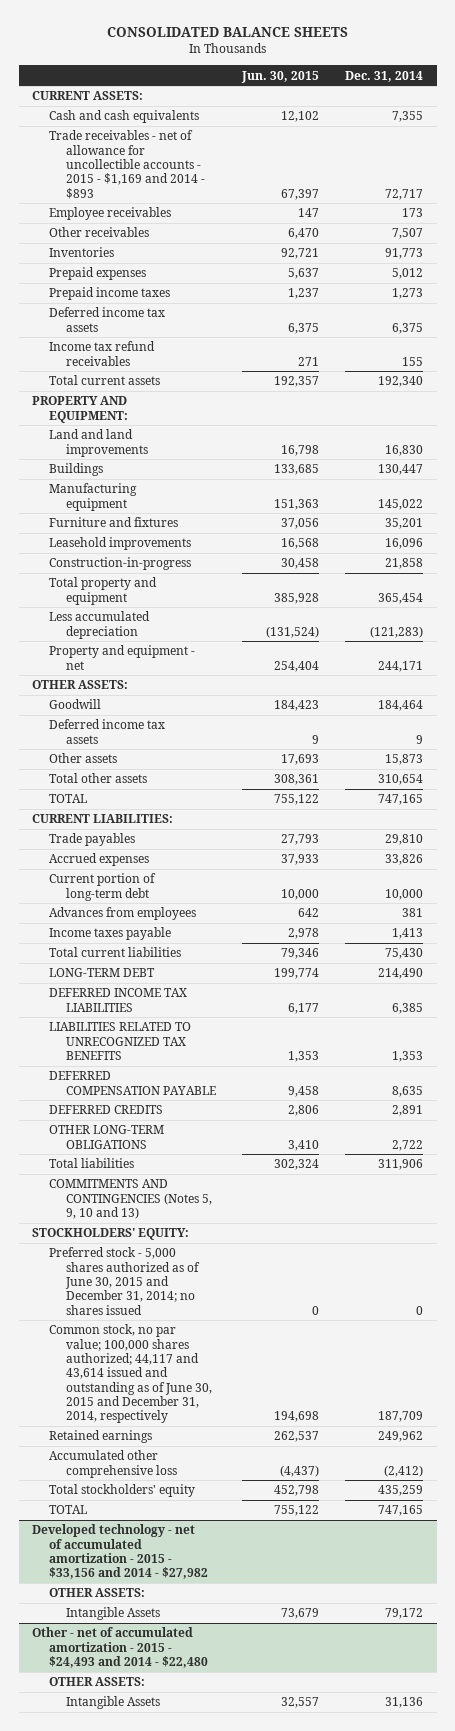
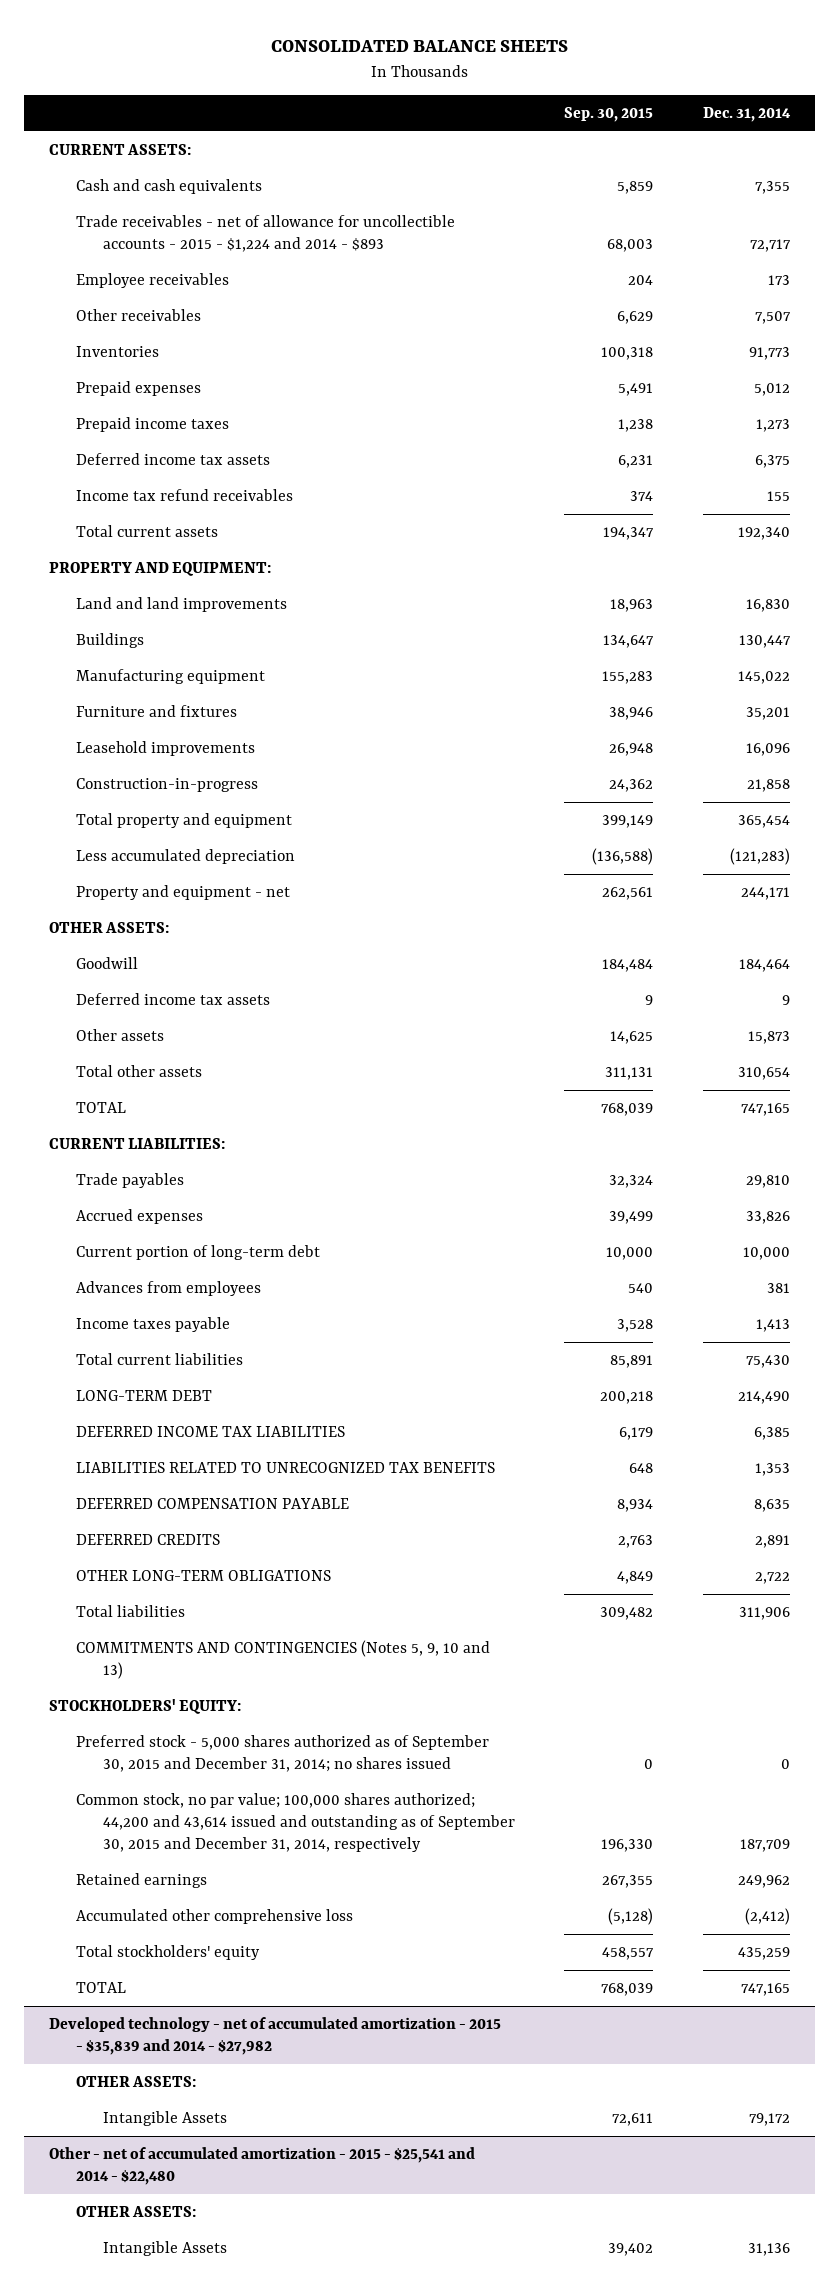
- | Jun. 30, 2015 | Dec. 31, 2014
+ | Sep. 30, 2015 | Dec. 31, 2014
- Trade receivables - net of allowance for uncollectible accounts - 2015 - $1,169 and 2014 - $893 | 67,397 | 72,717
+ Trade receivables - net of allowance for uncollectible accounts - 2015 - $1,224 and 2014 - $893 | 68,003 | 72,717
- Preferred stock - 5,000 shares authorized as of June 30, 2015 and December 31, 2014; no shares issued | 0 | 0
- Common stock, no par value; 100,000 shares authorized; 44,117 and 43,614 issued and outstanding as of June 30, 2015 and December 31, 2014, respectively | 194,698 | 187,709
+ Preferred stock - 5,000 shares authorized as of September 30, 2015 and December 31, 2014; no shares issued | 0 | 0
+ Common stock, no par value; 100,000 shares authorized; 44,200 and 43,614 issued and outstanding as of September 30, 2015 and December 31, 2014, respectively | 196,330 | 187,709
- Developed technology - net of accumulated amortization - 2015 - $33,156 and 2014 - $27,982
+ Developed technology - net of accumulated amortization - 2015 - $35,839 and 2014 - $27,982
- Other - net of accumulated amortization - 2015 - $24,493 and 2014 - $22,480
+ Other - net of accumulated amortization - 2015 - $25,541 and 2014 - $22,480

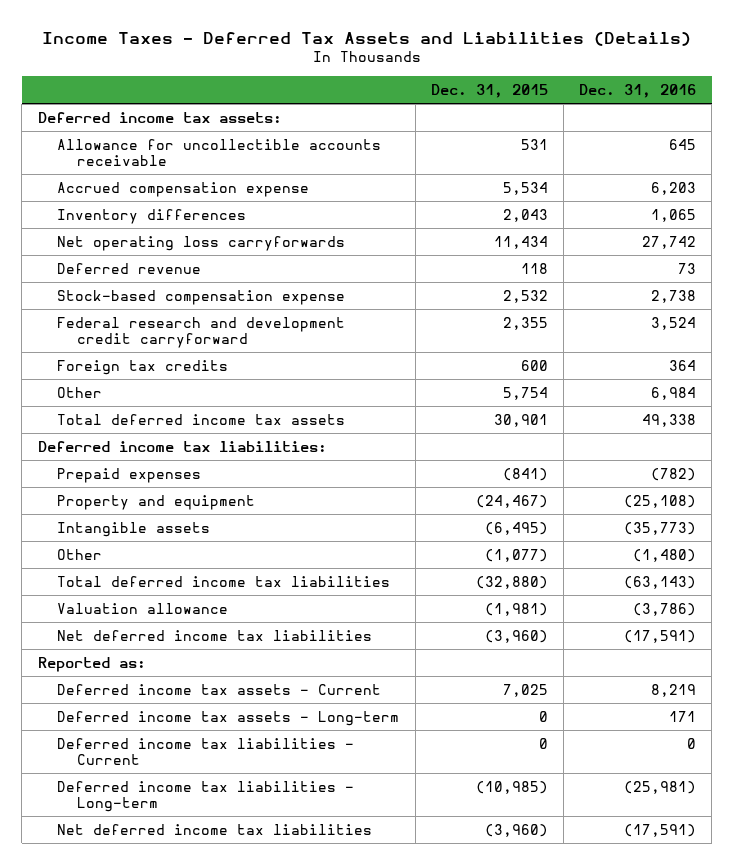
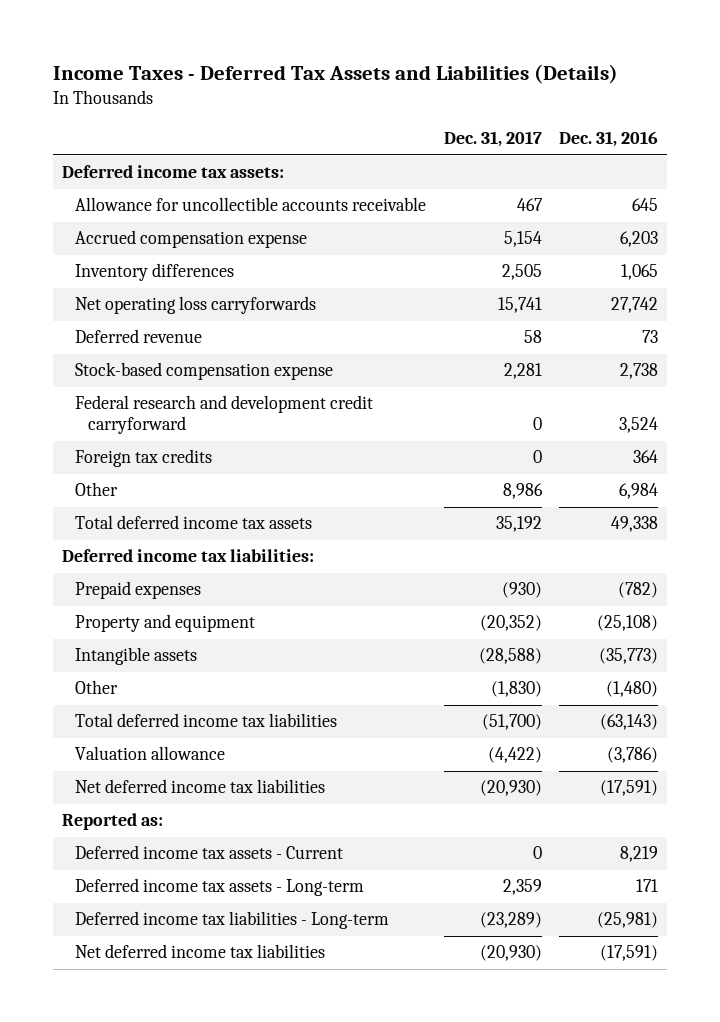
- | Dec. 31, 2015 | Dec. 31, 2016
+ | Dec. 31, 2017 | Dec. 31, 2016
- Deferred income tax liabilities - Current | 0 | 0

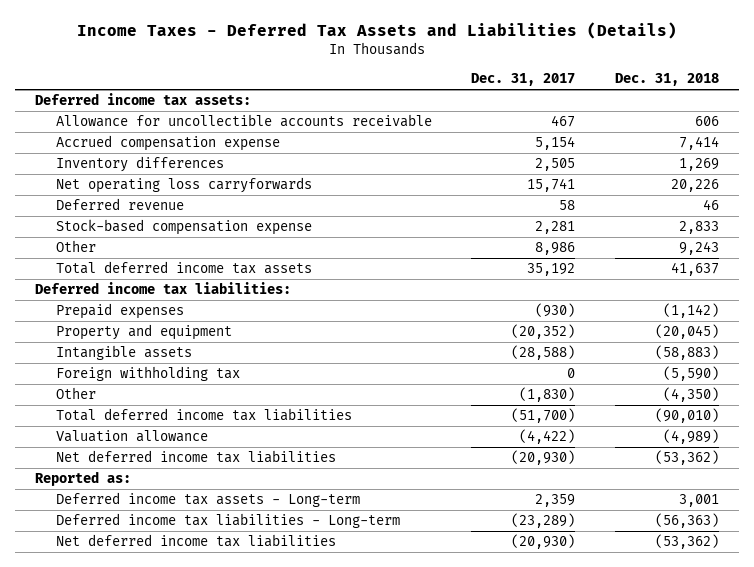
- | Dec. 31, 2017 | Dec. 31, 2016
+ | Dec. 31, 2017 | Dec. 31, 2018
- Federal research and development credit carryforward | 0 | 3,524
- Foreign tax credits | 0 | 364
+ Foreign withholding tax | 0 | (5,590)
- Deferred income tax assets - Current | 0 | 8,219

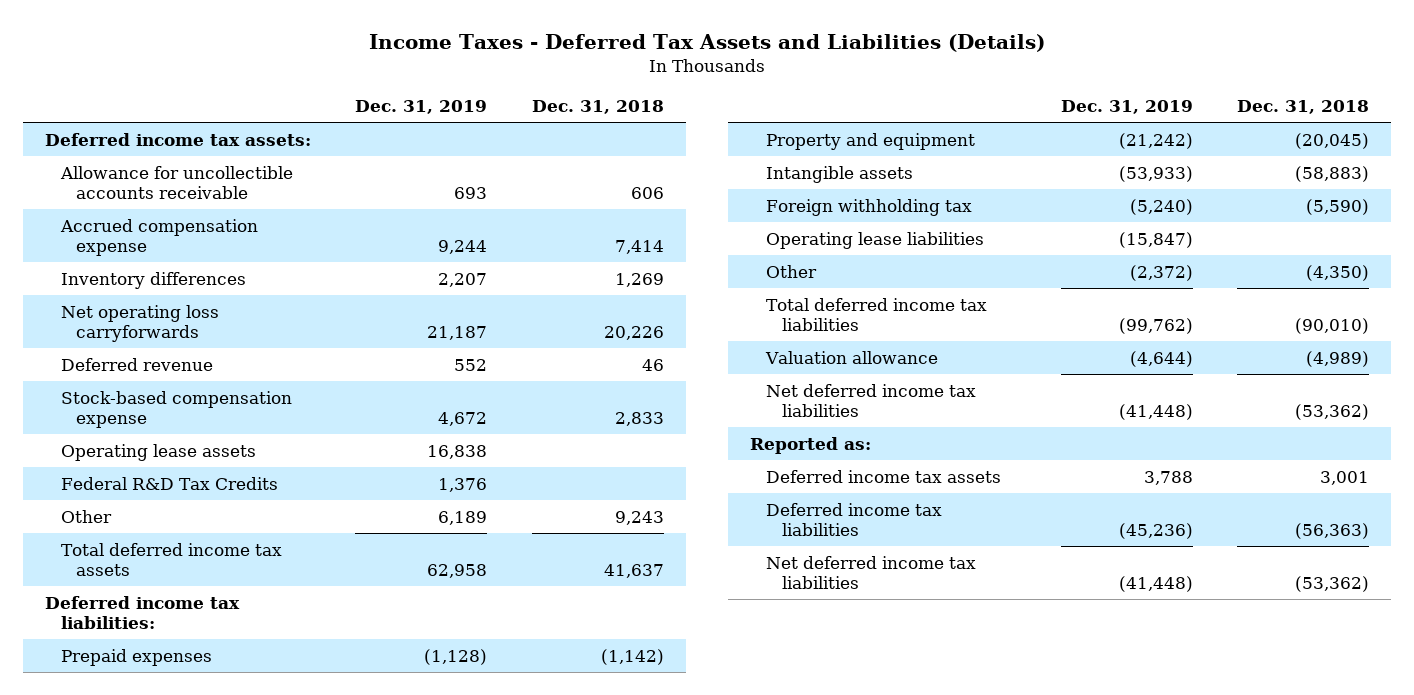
- | Dec. 31, 2017 | Dec. 31, 2018
+ | Dec. 31, 2019 | Dec. 31, 2018
+ Operating lease assets | 16,838 |
+ Federal R&D Tax Credits | 1,376 |
+ Operating lease liabilities | (15,847) |
- Deferred income tax assets - Long-term | 2,359 | 3,001
- Deferred income tax liabilities - Long-term | (23,289) | (56,363)
+ Deferred income tax assets | 3,788 | 3,001
+ Deferred income tax liabilities | (45,236) | (56,363)

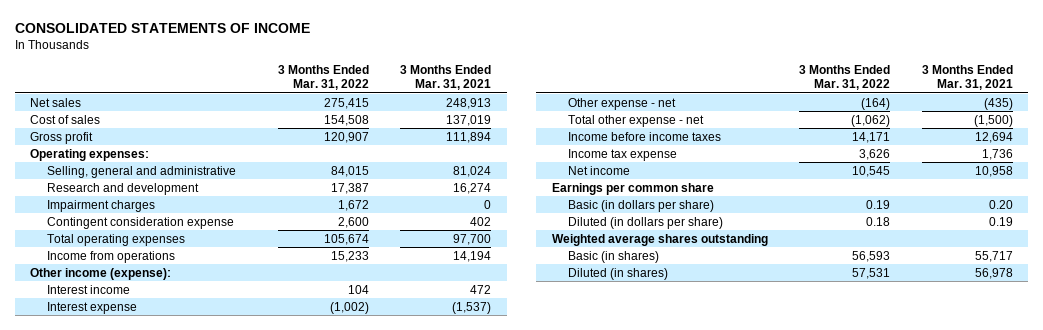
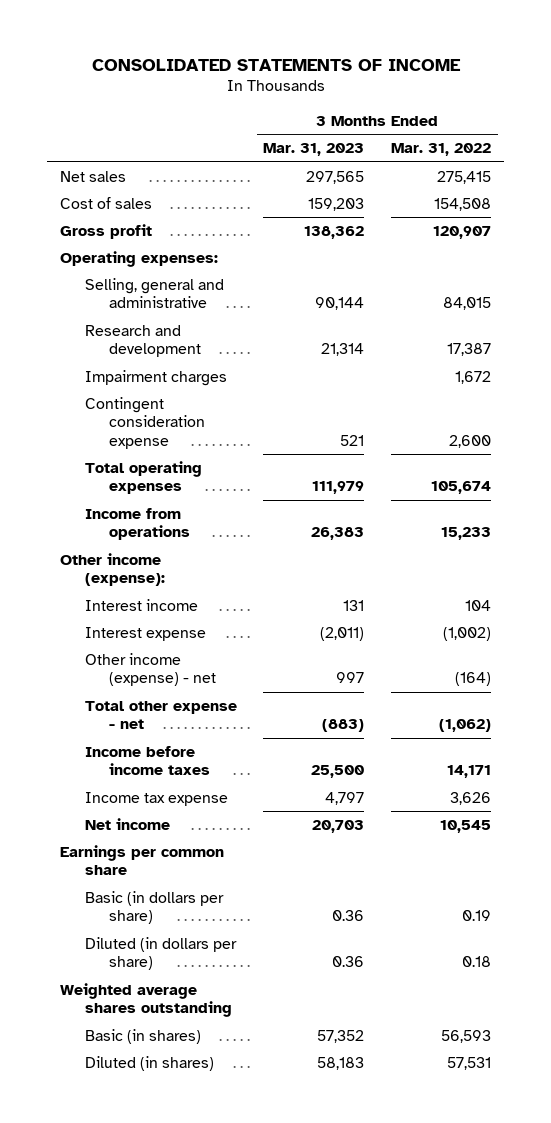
- | 3 Months Ended Mar. 31, 2022 | 3 Months Ended Mar. 31, 2021
+ | 3 Months Ended Mar. 31, 2023 | 3 Months Ended Mar. 31, 2022
- Other expense - net | (164) | (435)
+ Other income (expense) - net | 997 | (164)

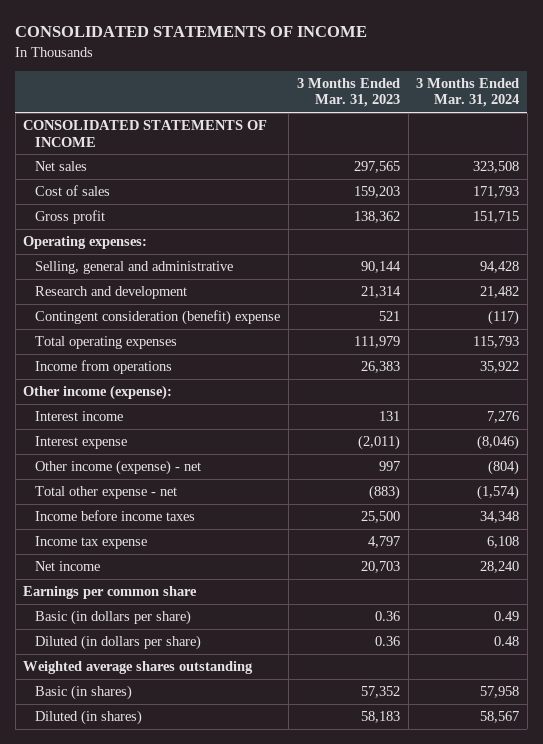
- | 3 Months Ended Mar. 31, 2023 | 3 Months Ended Mar. 31, 2022
+ | 3 Months Ended Mar. 31, 2023 | 3 Months Ended Mar. 31, 2024
+ CONSOLIDATED STATEMENTS OF INCOME
- Impairment charges | | 1,672
- Contingent consideration expense | 521 | 2,600
+ Contingent consideration (benefit) expense | 521 | (117)

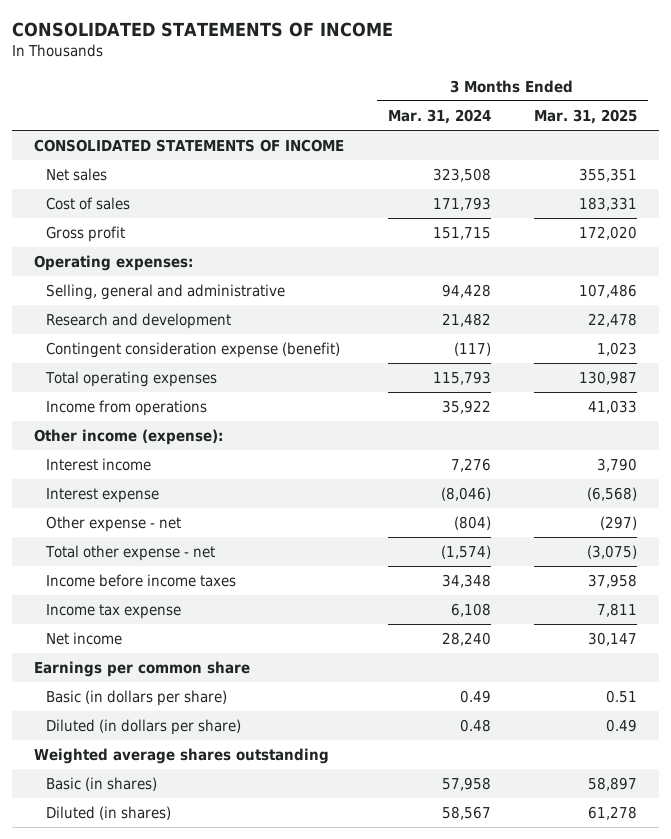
- | 3 Months Ended Mar. 31, 2023 | 3 Months Ended Mar. 31, 2024
+ | 3 Months Ended Mar. 31, 2024 | 3 Months Ended Mar. 31, 2025
- Contingent consideration (benefit) expense | 521 | (117)
+ Contingent consideration expense (benefit) | (117) | 1,023
- Other income (expense) - net | 997 | (804)
+ Other expense - net | (804) | (297)

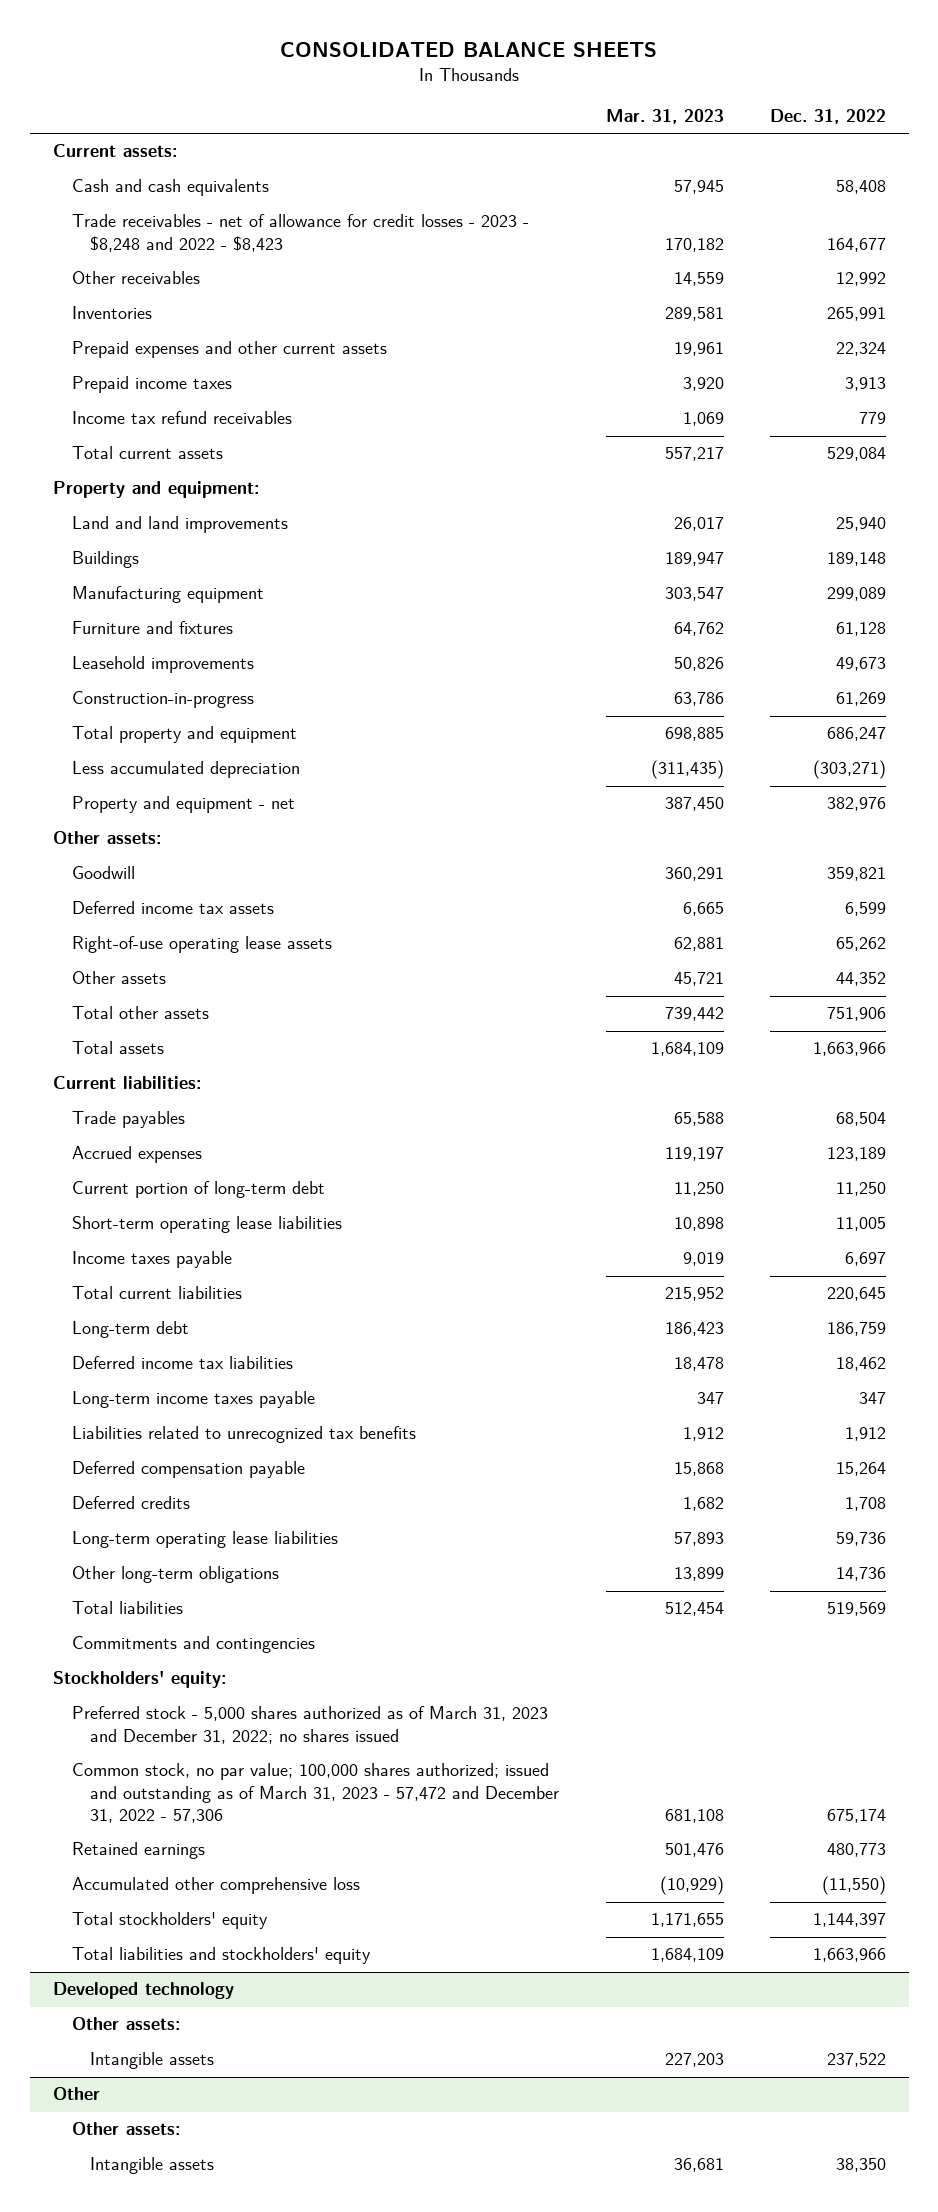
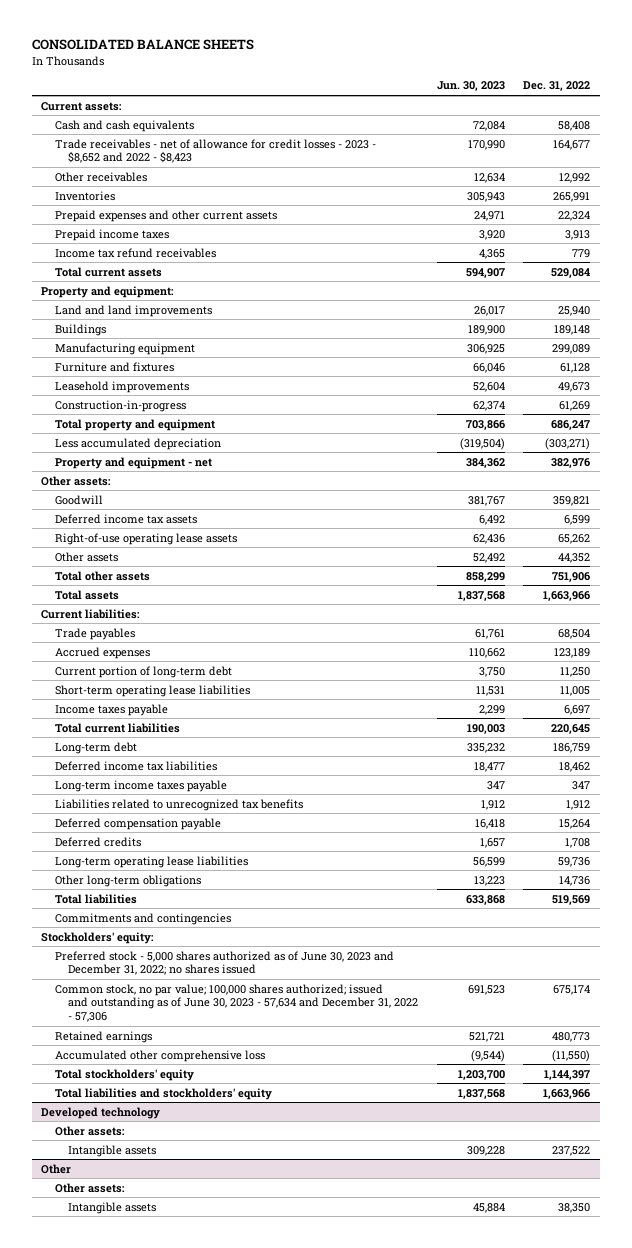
- | Mar. 31, 2023 | Dec. 31, 2022
+ | Jun. 30, 2023 | Dec. 31, 2022
- Trade receivables - net of allowance for credit losses - 2023 - $8,248 and 2022 - $8,423 | 170,182 | 164,677
+ Trade receivables - net of allowance for credit losses - 2023 - $8,652 and 2022 - $8,423 | 170,990 | 164,677
- Preferred stock - 5,000 shares authorized as of March 31, 2023 and December 31, 2022; no shares issued
- Common stock, no par value; 100,000 shares authorized; issued and outstanding as of March 31, 2023 - 57,472 and December 31, 2022 - 57,306 | 681,108 | 675,174
+ Preferred stock - 5,000 shares authorized as of June 30, 2023 and December 31, 2022; no shares issued
+ Common stock, no par value; 100,000 shares authorized; issued and outstanding as of June 30, 2023 - 57,634 and December 31, 2022 - 57,306 | 691,523 | 675,174

